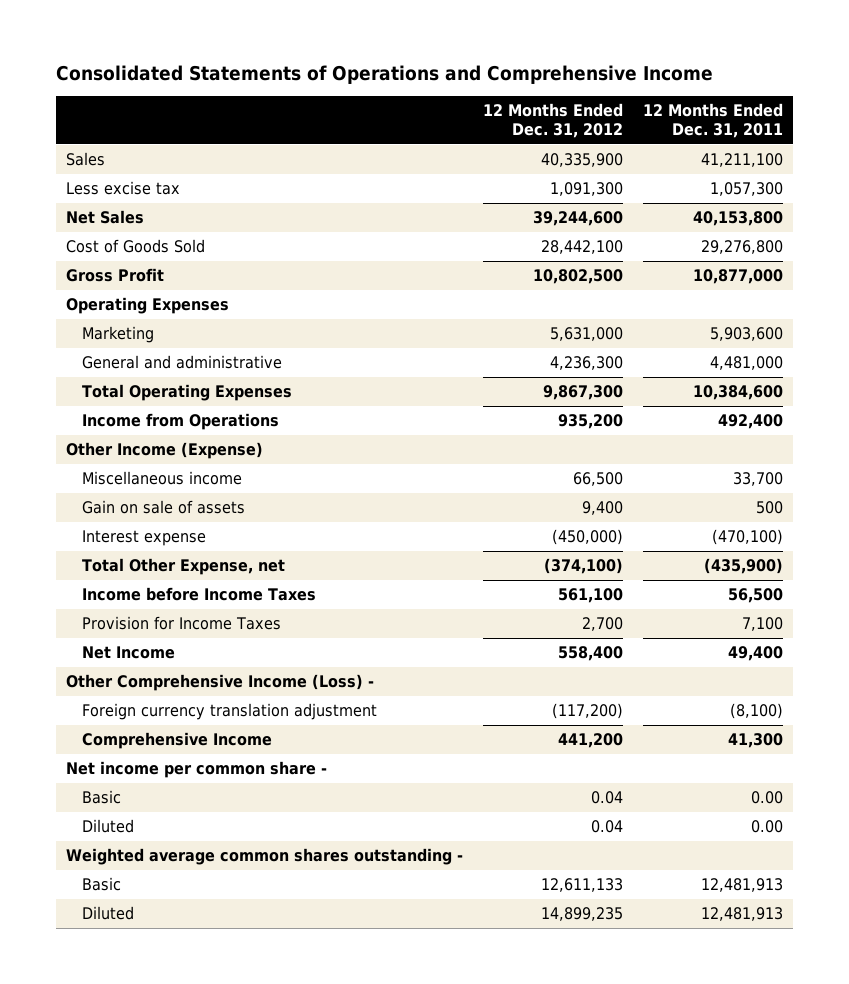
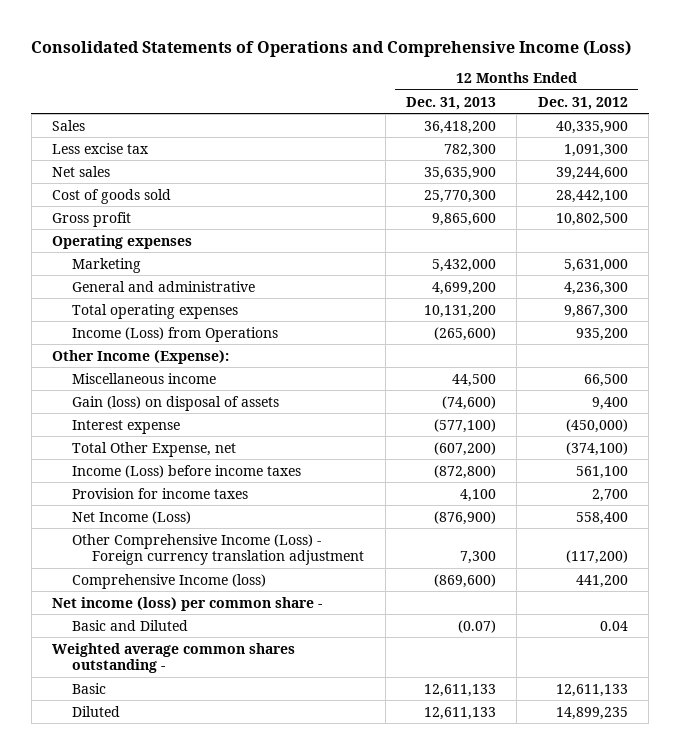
- Consolidated Statements of Operations and Comprehensive Income
+ Consolidated Statements of Operations and Comprehensive Income (Loss)
- | 12 Months Ended Dec. 31, 2012 | 12 Months Ended Dec. 31, 2011
+ | 12 Months Ended Dec. 31, 2013 | 12 Months Ended Dec. 31, 2012
- Net Sales | 39,244,600 | 40,153,800
- Cost of Goods Sold | 28,442,100 | 29,276,800
- Gross Profit | 10,802,500 | 10,877,000
- Operating Expenses
+ Net sales | 35,635,900 | 39,244,600
+ Cost of goods sold | 25,770,300 | 28,442,100
+ Gross profit | 9,865,600 | 10,802,500
+ Operating expenses
- Total Operating Expenses | 9,867,300 | 10,384,600
- Income from Operations | 935,200 | 492,400
- Other Income (Expense)
+ Total operating expenses | 10,131,200 | 9,867,300
+ Income (Loss) from Operations | (265,600) | 935,200
+ Other Income (Expense):
- Gain on sale of assets | 9,400 | 500
+ Gain (loss) on disposal of assets | (74,600) | 9,400
- Income before Income Taxes | 561,100 | 56,500
- Provision for Income Taxes | 2,700 | 7,100
- Net Income | 558,400 | 49,400
- Other Comprehensive Income (Loss) -
- Foreign currency translation adjustment | (117,200) | (8,100)
- Comprehensive Income | 441,200 | 41,300
- Net income per common share -
- Basic | 0.04 | 0.00
- Diluted | 0.04 | 0.00
+ Income (Loss) before income taxes | (872,800) | 561,100
+ Provision for income taxes | 4,100 | 2,700
+ Net Income (Loss) | (876,900) | 558,400
+ Other Comprehensive Income (Loss) - Foreign currency translation adjustment | 7,300 | (117,200)
+ Comprehensive Income (loss) | (869,600) | 441,200
+ Net income (loss) per common share -
+ Basic and Diluted | (0.07) | 0.04

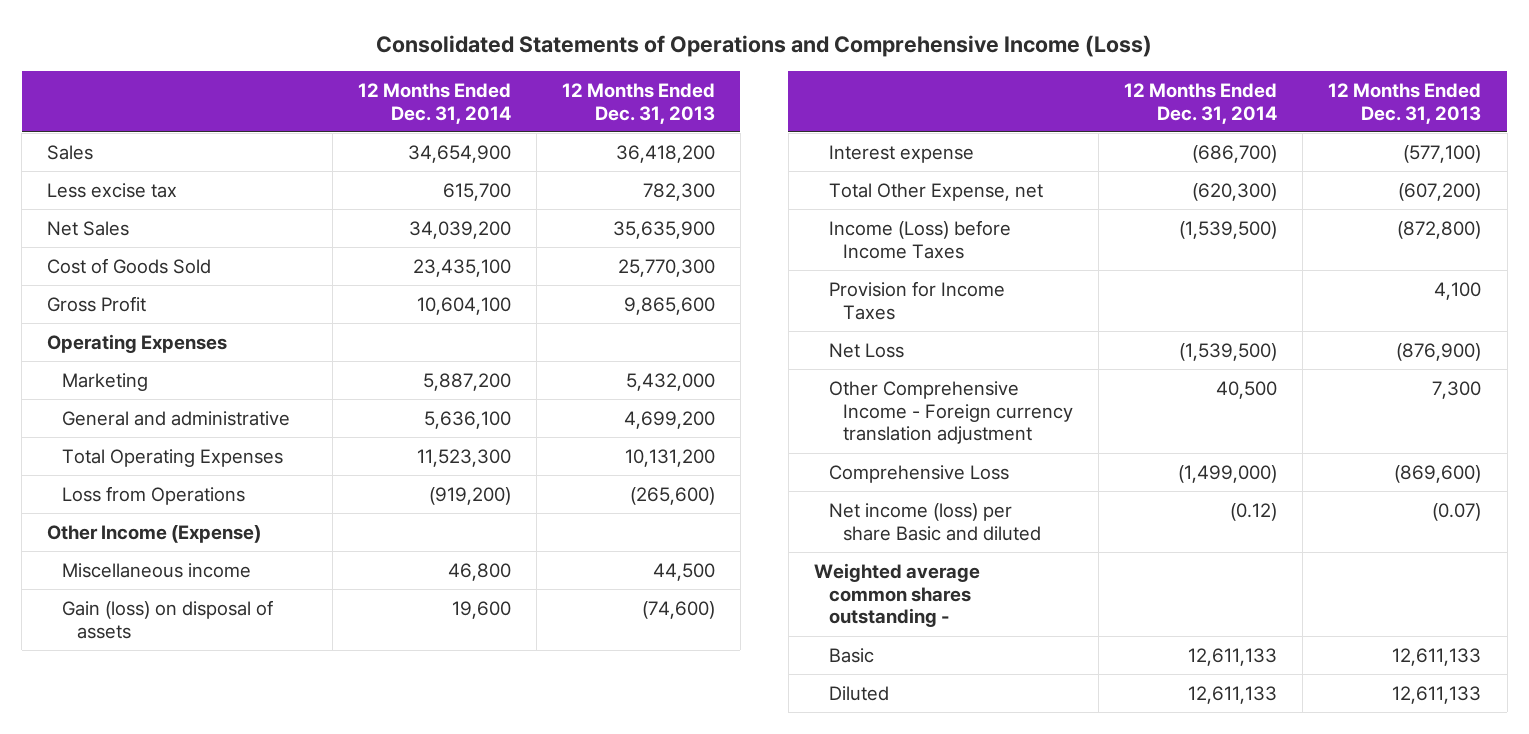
- | 12 Months Ended Dec. 31, 2013 | 12 Months Ended Dec. 31, 2012
+ | 12 Months Ended Dec. 31, 2014 | 12 Months Ended Dec. 31, 2013
- Net sales | 35,635,900 | 39,244,600
- Cost of goods sold | 25,770,300 | 28,442,100
- Gross profit | 9,865,600 | 10,802,500
- Operating expenses
+ Net Sales | 34,039,200 | 35,635,900
+ Cost of Goods Sold | 23,435,100 | 25,770,300
+ Gross Profit | 10,604,100 | 9,865,600
+ Operating Expenses
- Total operating expenses | 10,131,200 | 9,867,300
- Income (Loss) from Operations | (265,600) | 935,200
- Other Income (Expense):
+ Total Operating Expenses | 11,523,300 | 10,131,200
+ Loss from Operations | (919,200) | (265,600)
+ Other Income (Expense)
- Income (Loss) before income taxes | (872,800) | 561,100
- Provision for income taxes | 4,100 | 2,700
- Net Income (Loss) | (876,900) | 558,400
- Other Comprehensive Income (Loss) - Foreign currency translation adjustment | 7,300 | (117,200)
- Comprehensive Income (loss) | (869,600) | 441,200
- Net income (loss) per common share -
- Basic and Diluted | (0.07) | 0.04
+ Income (Loss) before Income Taxes | (1,539,500) | (872,800)
+ Provision for Income Taxes | | 4,100
+ Net Loss | (1,539,500) | (876,900)
+ Other Comprehensive Income - Foreign currency translation adjustment | 40,500 | 7,300
+ Comprehensive Loss | (1,499,000) | (869,600)
+ Net income (loss) per share Basic and diluted | (0.12) | (0.07)

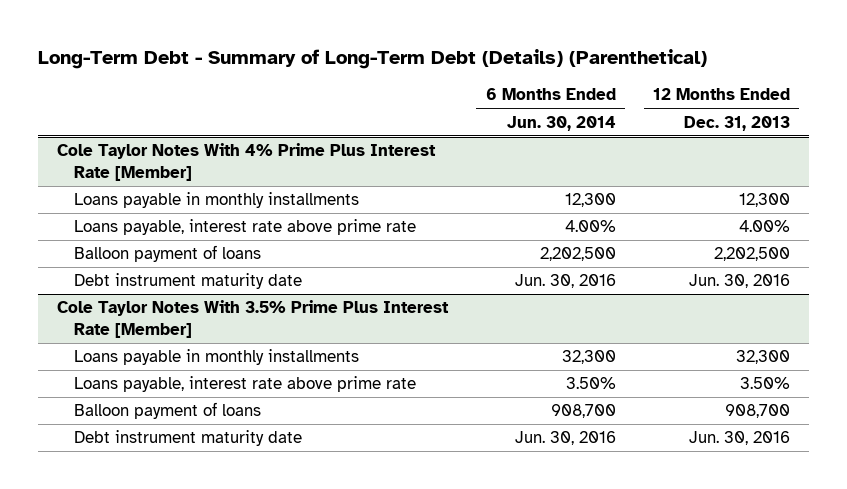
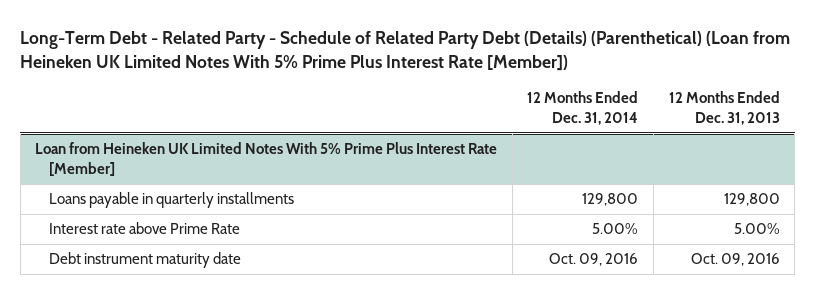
- Long-Term Debt - Summary of Long-Term Debt (Details) (Parenthetical)
+ Long-Term Debt - Related Party - Schedule of Related Party Debt (Details) (Parenthetical) (Loan from Heineken UK Limited Notes With 5% Prime Plus Interest Rate [Member])
- | 6 Months Ended Jun. 30, 2014 | 12 Months Ended Dec. 31, 2013
+ | 12 Months Ended Dec. 31, 2014 | 12 Months Ended Dec. 31, 2013
- Cole Taylor Notes With 4% Prime Plus Interest Rate [Member]
- Loans payable in monthly installments | 12,300 | 12,300
- Loans payable, interest rate above prime rate | 4.00% | 4.00%
- Balloon payment of loans | 2,202,500 | 2,202,500
- Debt instrument maturity date | Jun. 30, 2016 | Jun. 30, 2016
- Cole Taylor Notes With 3.5% Prime Plus Interest Rate [Member]
- Loans payable in monthly installments | 32,300 | 32,300
- Loans payable, interest rate above prime rate | 3.50% | 3.50%
- Balloon payment of loans | 908,700 | 908,700
- Debt instrument maturity date | Jun. 30, 2016 | Jun. 30, 2016
+ Loan from Heineken UK Limited Notes With 5% Prime Plus Interest Rate [Member]
+ Loans payable in quarterly installments | 129,800 | 129,800
+ Interest rate above Prime Rate | 5.00% | 5.00%
+ Debt instrument maturity date | Oct. 09, 2016 | Oct. 09, 2016

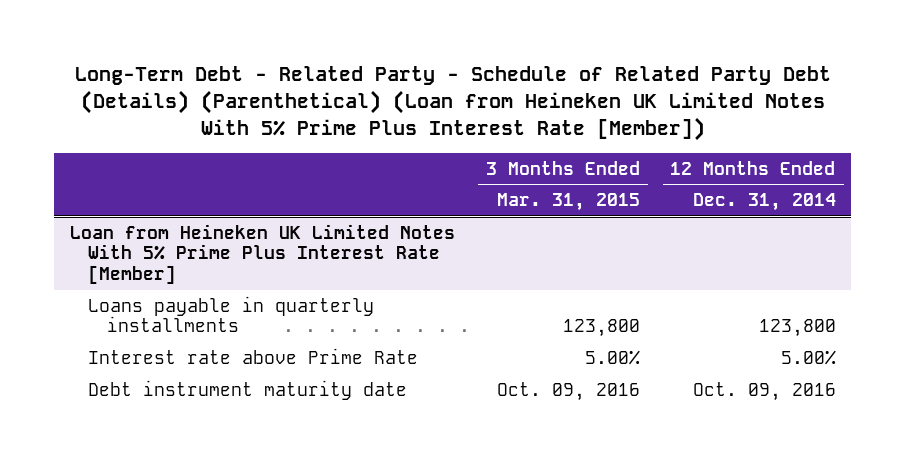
- | 12 Months Ended Dec. 31, 2014 | 12 Months Ended Dec. 31, 2013
+ | 3 Months Ended Mar. 31, 2015 | 12 Months Ended Dec. 31, 2014
@ Loan from Heineken UK Limited Notes With 5% Prime Plus Interest Rate [Member]
- Loans payable in quarterly installments | 129,800 | 129,800
+ Loans payable in quarterly installments | 123,800 | 123,800

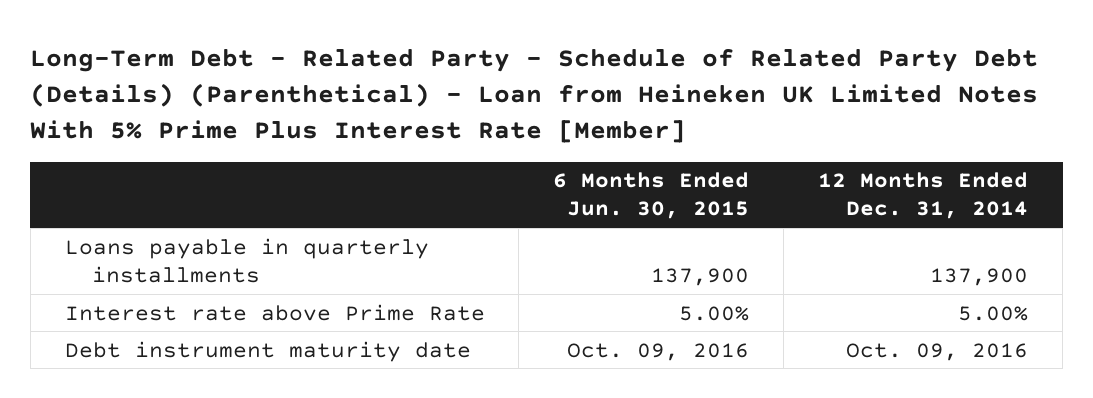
- Long-Term Debt - Related Party - Schedule of Related Party Debt (Details) (Parenthetical) (Loan from Heineken UK Limited Notes With 5% Prime Plus Interest Rate [Member])
+ Long-Term Debt - Related Party - Schedule of Related Party Debt (Details) (Parenthetical) - Loan from Heineken UK Limited Notes With 5% Prime Plus Interest Rate [Member]
- | 3 Months Ended Mar. 31, 2015 | 12 Months Ended Dec. 31, 2014
+ | 6 Months Ended Jun. 30, 2015 | 12 Months Ended Dec. 31, 2014
- Loan from Heineken UK Limited Notes With 5% Prime Plus Interest Rate [Member]
- Loans payable in quarterly installments | 123,800 | 123,800
+ Loans payable in quarterly installments | 137,900 | 137,900

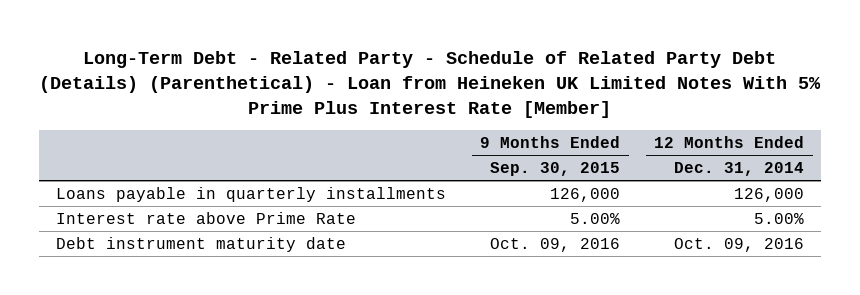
- | 6 Months Ended Jun. 30, 2015 | 12 Months Ended Dec. 31, 2014
+ | 9 Months Ended Sep. 30, 2015 | 12 Months Ended Dec. 31, 2014
- Loans payable in quarterly installments | 137,900 | 137,900
+ Loans payable in quarterly installments | 126,000 | 126,000

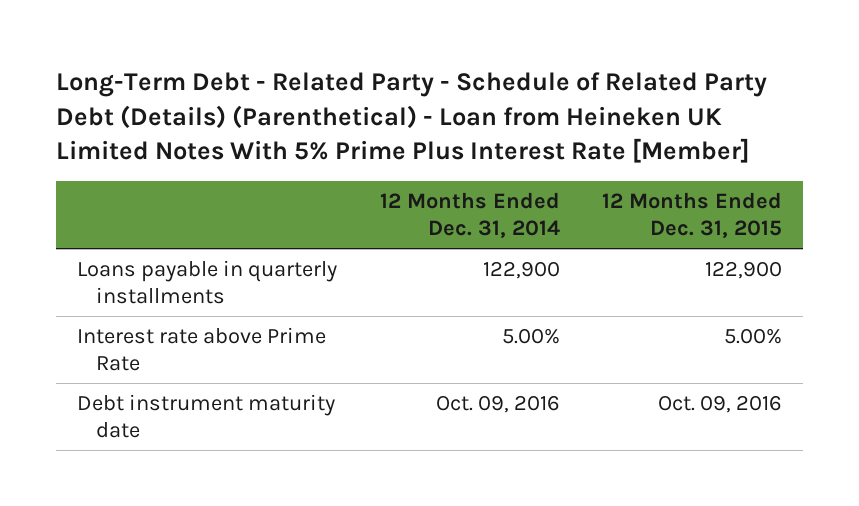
- | 9 Months Ended Sep. 30, 2015 | 12 Months Ended Dec. 31, 2014
+ | 12 Months Ended Dec. 31, 2014 | 12 Months Ended Dec. 31, 2015
- Loans payable in quarterly installments | 126,000 | 126,000
+ Loans payable in quarterly installments | 122,900 | 122,900

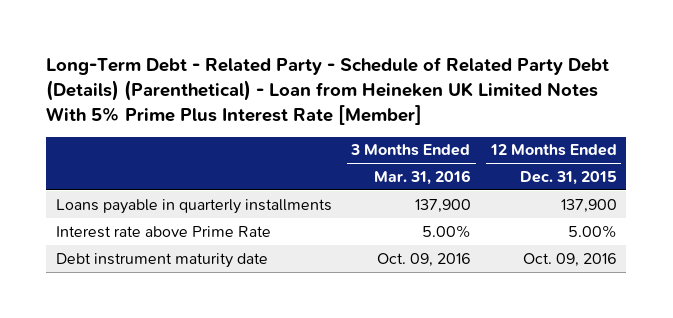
- | 12 Months Ended Dec. 31, 2014 | 12 Months Ended Dec. 31, 2015
+ | 3 Months Ended Mar. 31, 2016 | 12 Months Ended Dec. 31, 2015
- Loans payable in quarterly installments | 122,900 | 122,900
+ Loans payable in quarterly installments | 137,900 | 137,900

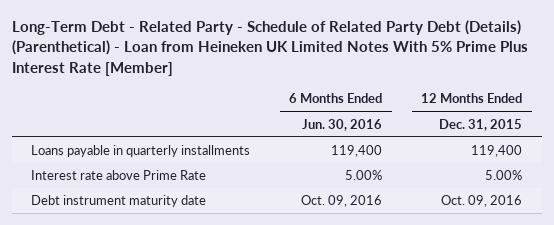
- | 3 Months Ended Mar. 31, 2016 | 12 Months Ended Dec. 31, 2015
+ | 6 Months Ended Jun. 30, 2016 | 12 Months Ended Dec. 31, 2015
- Loans payable in quarterly installments | 137,900 | 137,900
+ Loans payable in quarterly installments | 119,400 | 119,400

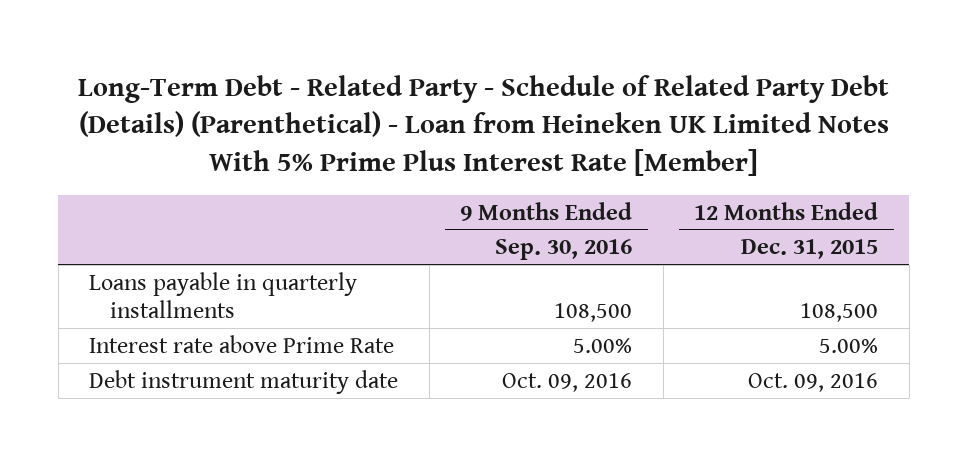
- | 6 Months Ended Jun. 30, 2016 | 12 Months Ended Dec. 31, 2015
+ | 9 Months Ended Sep. 30, 2016 | 12 Months Ended Dec. 31, 2015
- Loans payable in quarterly installments | 119,400 | 119,400
+ Loans payable in quarterly installments | 108,500 | 108,500

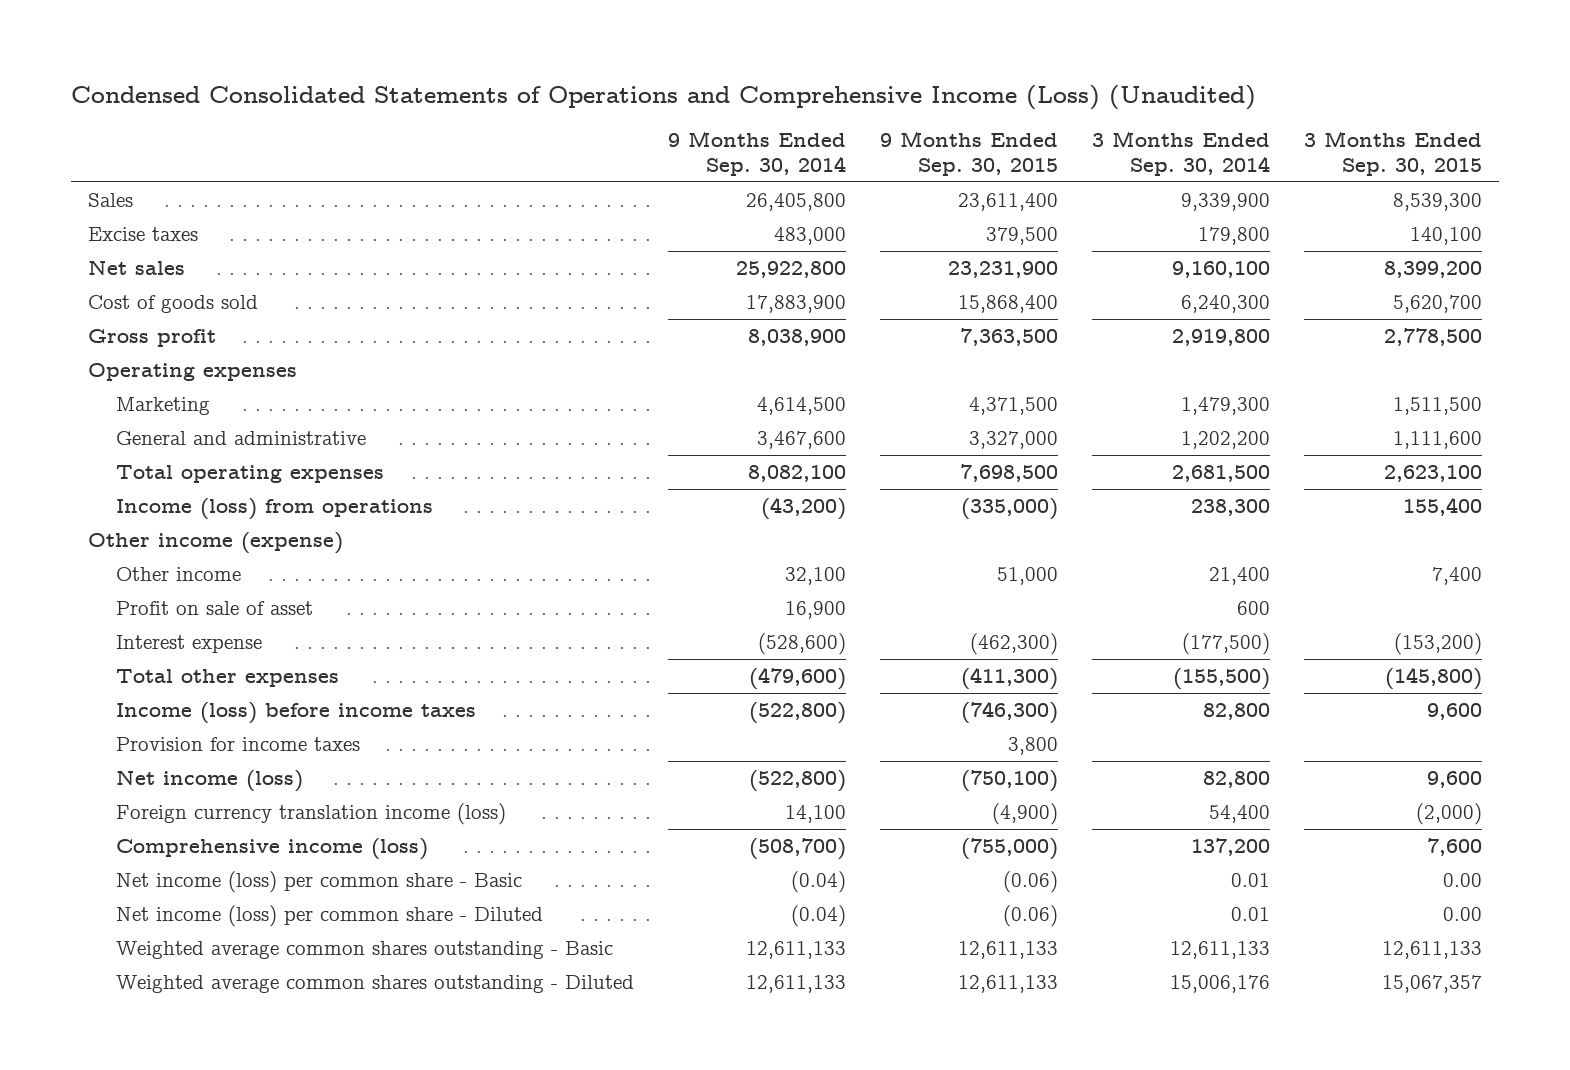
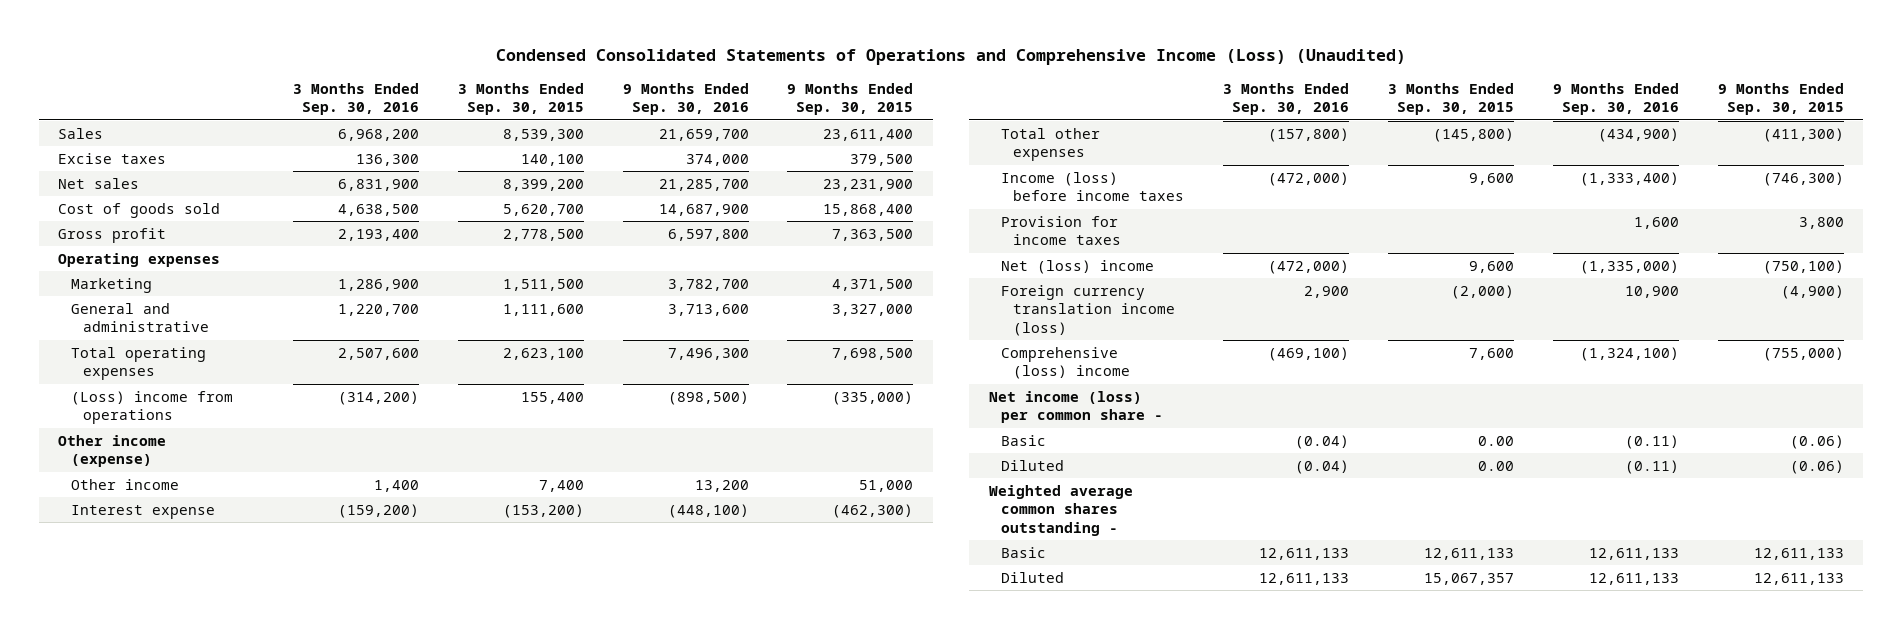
- | 9 Months Ended Sep. 30, 2014 | 9 Months Ended Sep. 30, 2015 | 3 Months Ended Sep. 30, 2014 | 3 Months Ended Sep. 30, 2015
+ | 3 Months Ended Sep. 30, 2016 | 3 Months Ended Sep. 30, 2015 | 9 Months Ended Sep. 30, 2016 | 9 Months Ended Sep. 30, 2015
- Income (loss) from operations | (43,200) | (335,000) | 238,300 | 155,400
+ (Loss) income from operations | (314,200) | 155,400 | (898,500) | (335,000)
- Profit on sale of asset | 16,900 | | 600 |
- Net income (loss) | (522,800) | (750,100) | 82,800 | 9,600
+ Net (loss) income | (472,000) | 9,600 | (1,335,000) | (750,100)
- Comprehensive income (loss) | (508,700) | (755,000) | 137,200 | 7,600
- Net income (loss) per common share - Basic | (0.04) | (0.06) | 0.01 | 0.00
- Net income (loss) per common share - Diluted | (0.04) | (0.06) | 0.01 | 0.00
- Weighted average common shares outstanding - Basic | 12,611,133 | 12,611,133 | 12,611,133 | 12,611,133
- Weighted average common shares outstanding - Diluted | 12,611,133 | 12,611,133 | 15,006,176 | 15,067,357
+ Comprehensive (loss) income | (469,100) | 7,600 | (1,324,100) | (755,000)
+ Net income (loss) per common share -
+ Basic | (0.04) | 0.00 | (0.11) | (0.06)
+ Diluted | (0.04) | 0.00 | (0.11) | (0.06)
+ Weighted average common shares outstanding -
+ Basic | 12,611,133 | 12,611,133 | 12,611,133 | 12,611,133
+ Diluted | 12,611,133 | 15,067,357 | 12,611,133 | 12,611,133

